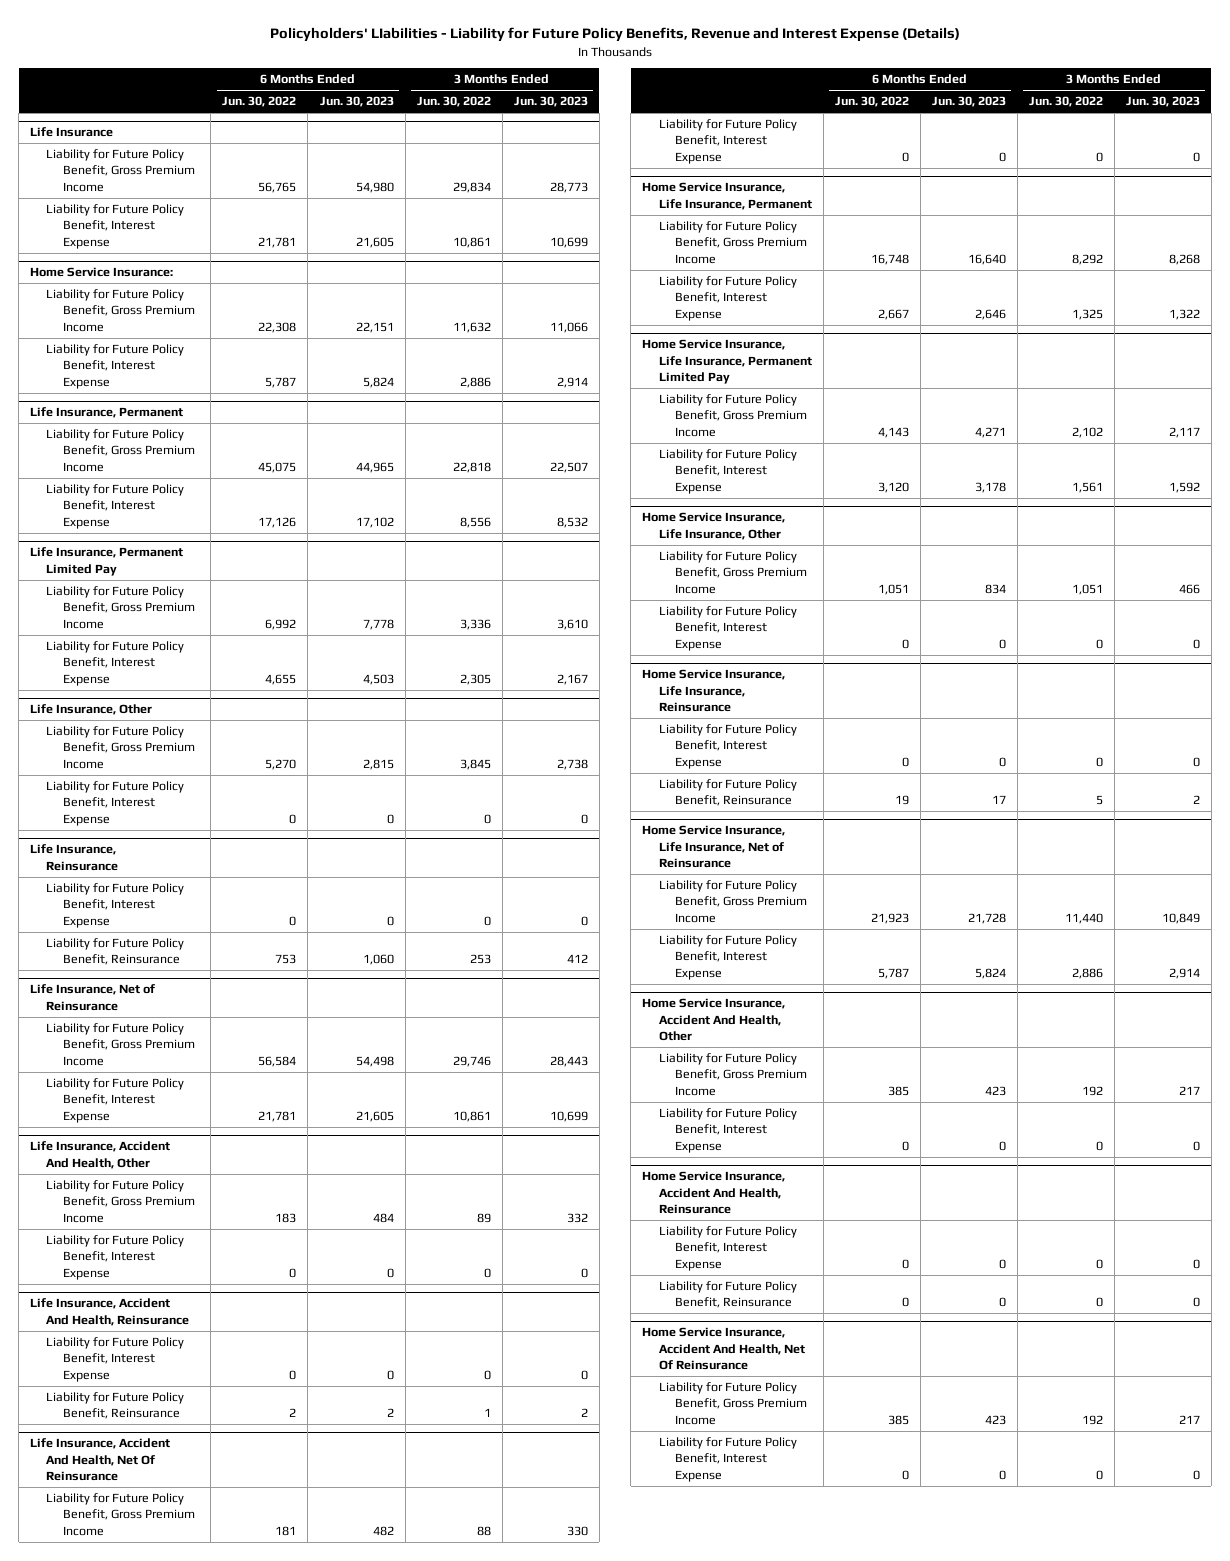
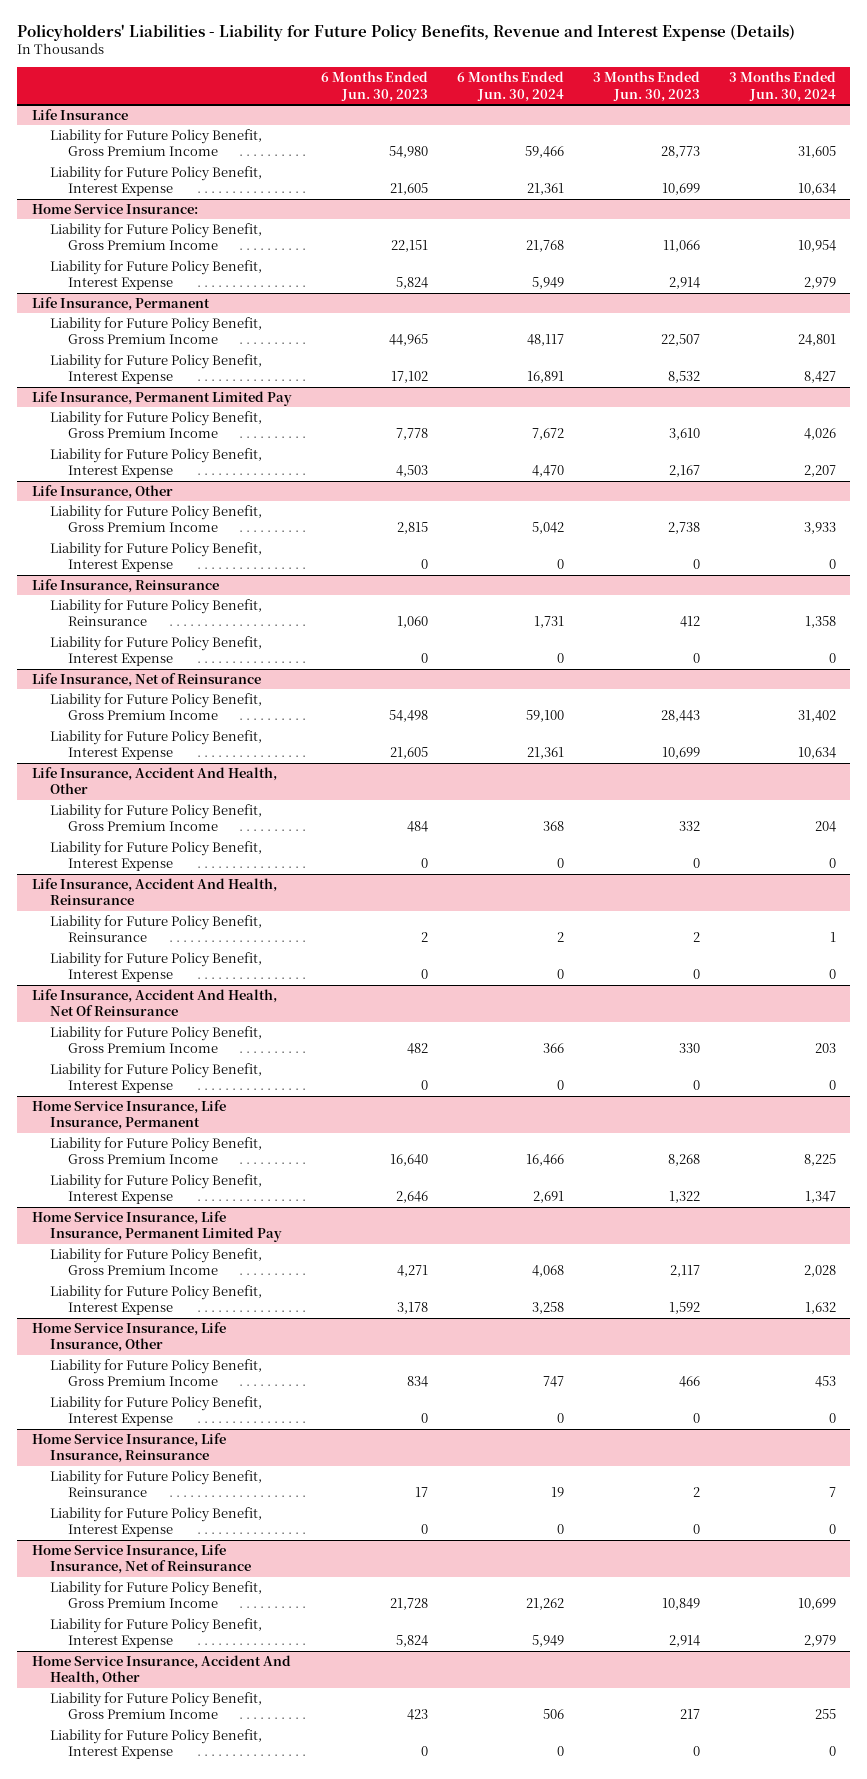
- Policyholders' LIabilities - Liability for Future Policy Benefits, Revenue and Interest Expense (Details)
+ Policyholders' Liabilities - Liability for Future Policy Benefits, Revenue and Interest Expense (Details)
- | 6 Months Ended Jun. 30, 2022 | 6 Months Ended Jun. 30, 2023 | 3 Months Ended Jun. 30, 2022 | 3 Months Ended Jun. 30, 2023
+ | 6 Months Ended Jun. 30, 2023 | 6 Months Ended Jun. 30, 2024 | 3 Months Ended Jun. 30, 2023 | 3 Months Ended Jun. 30, 2024
@ Life Insurance, Reinsurance
moved down: Liability for Future Policy Benefit, Interest Expense | 0 | 0 | 0 | 0
@ Life Insurance, Accident And Health, Reinsurance
moved down: Liability for Future Policy Benefit, Interest Expense | 0 | 0 | 0 | 0
@ Home Service Insurance, Life Insurance, Reinsurance
moved down: Liability for Future Policy Benefit, Interest Expense | 0 | 0 | 0 | 0
- Home Service Insurance, Accident And Health, Reinsurance
- Liability for Future Policy Benefit, Interest Expense | 0 | 0 | 0 | 0
- Liability for Future Policy Benefit, Reinsurance | 0 | 0 | 0 | 0
- Home Service Insurance, Accident And Health, Net Of Reinsurance
- Liability for Future Policy Benefit, Gross Premium Income | 385 | 423 | 192 | 217
- Liability for Future Policy Benefit, Interest Expense | 0 | 0 | 0 | 0

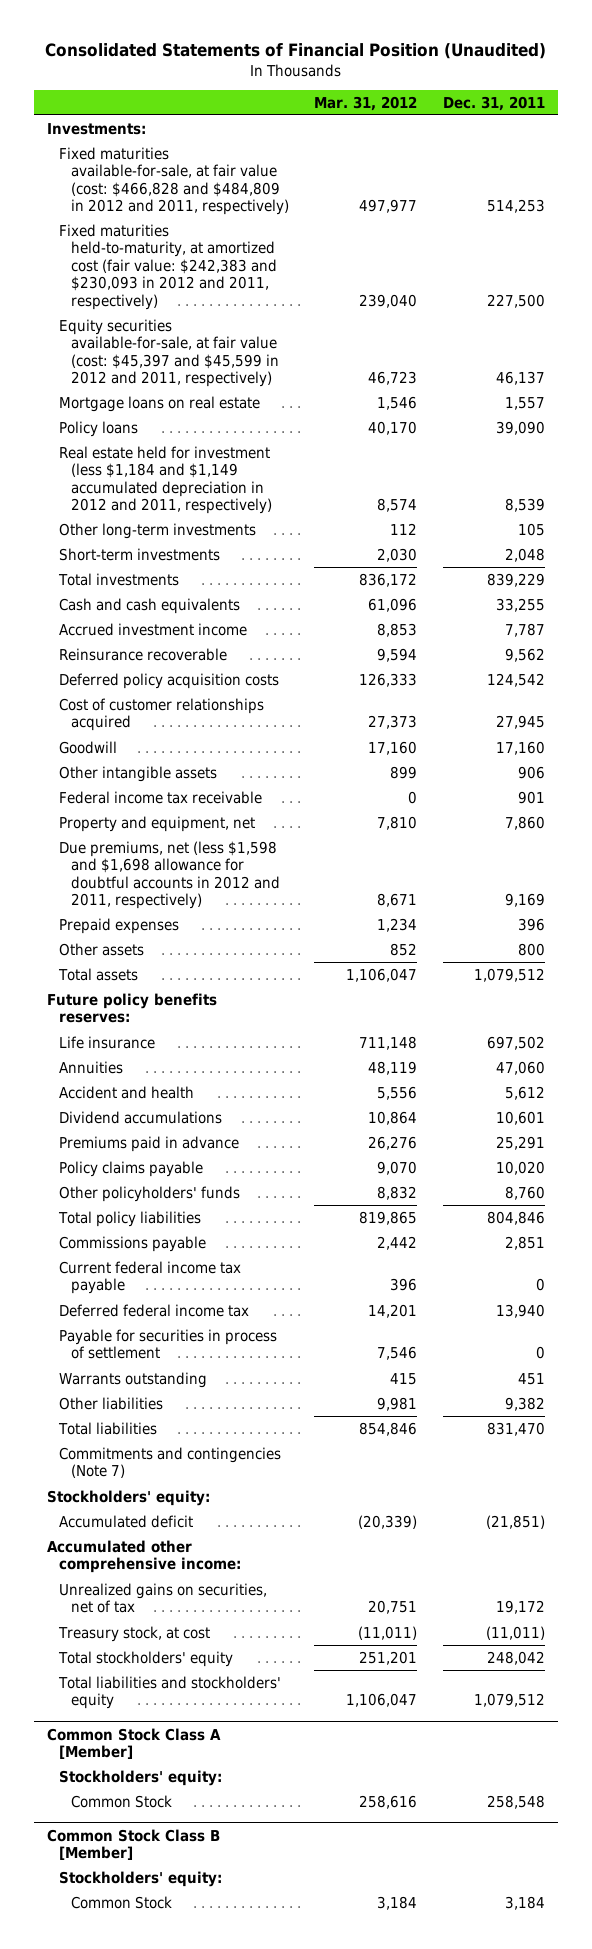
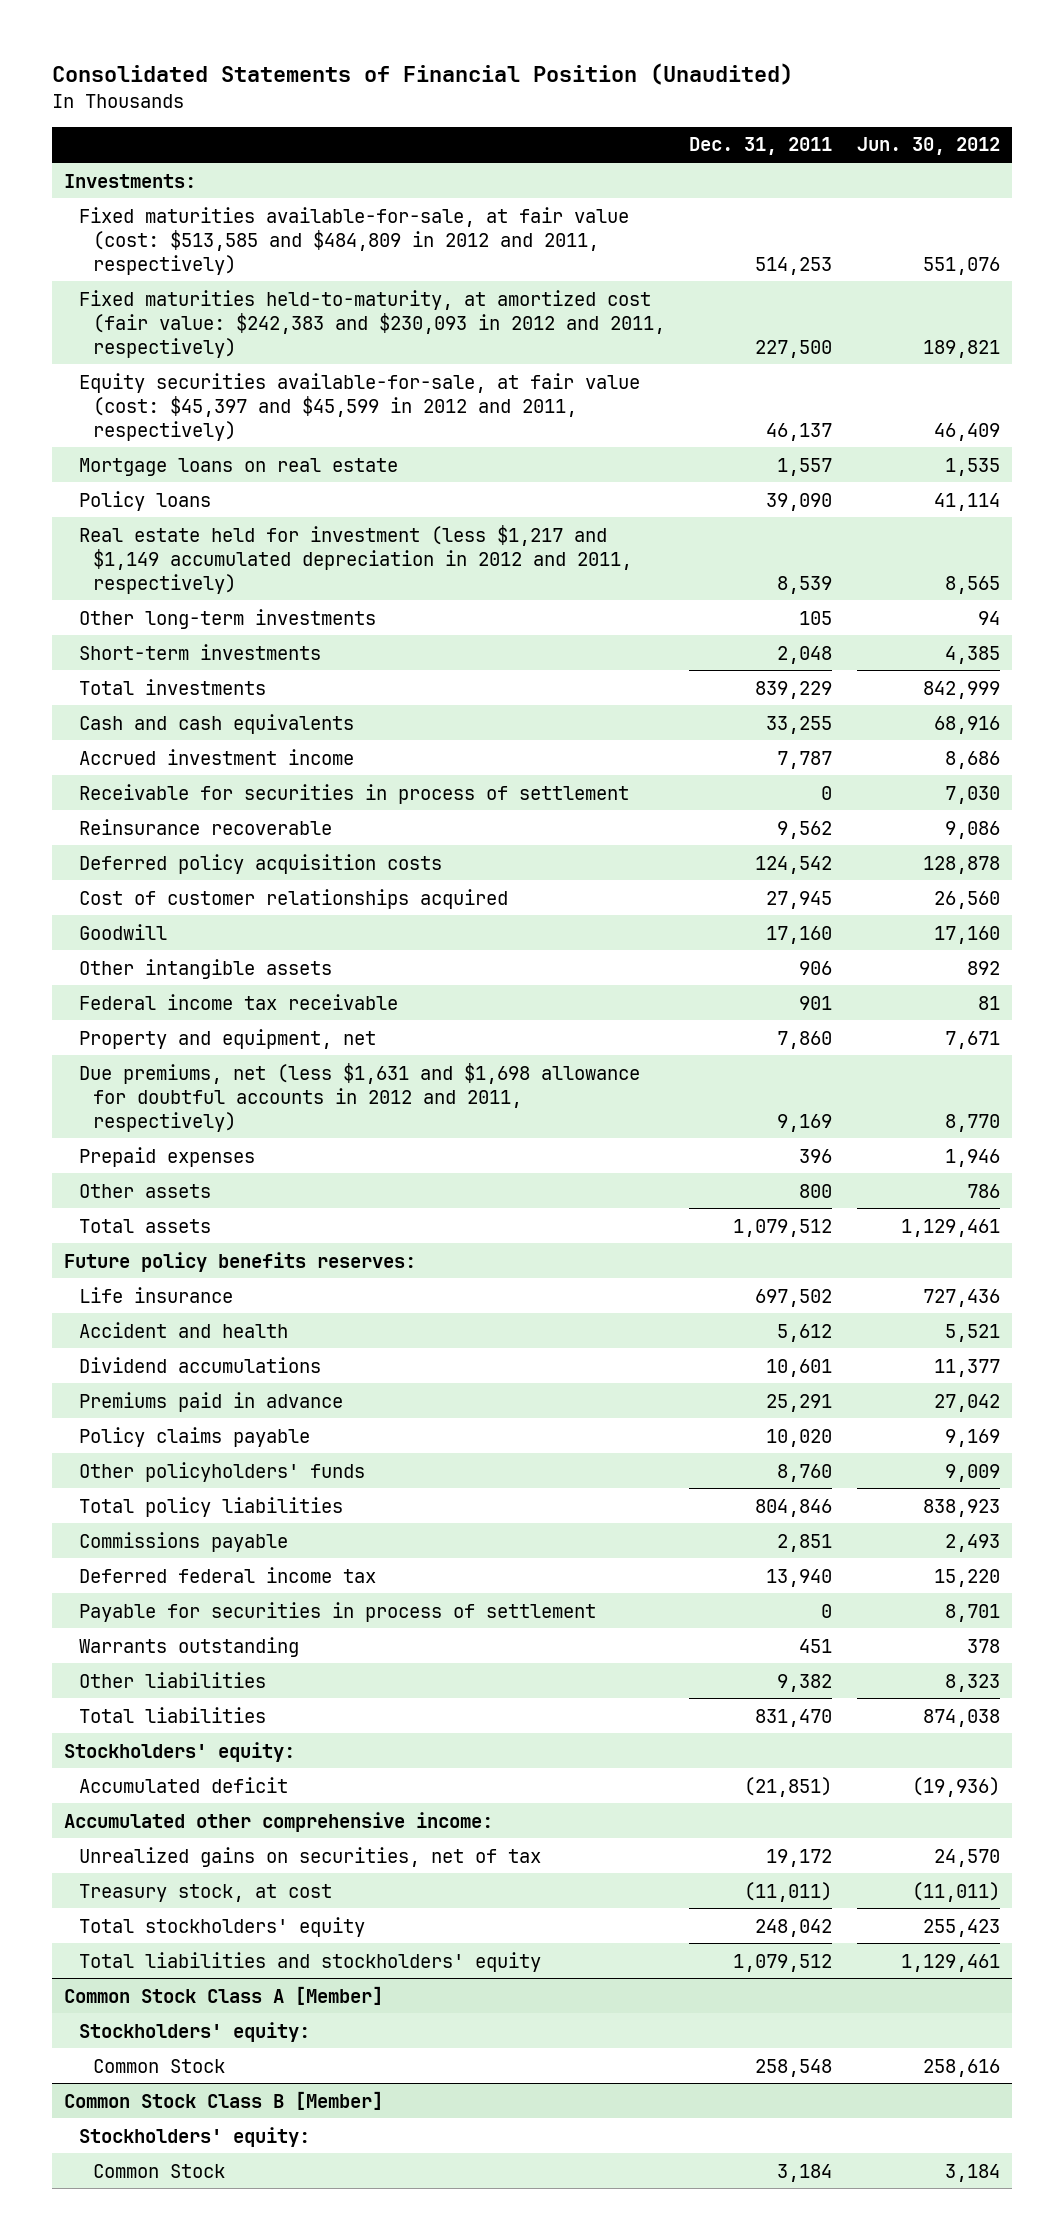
- | Mar. 31, 2012 | Dec. 31, 2011
+ | Dec. 31, 2011 | Jun. 30, 2012
- Fixed maturities available-for-sale, at fair value (cost: $466,828 and $484,809 in 2012 and 2011, respectively) | 497,977 | 514,253
+ Fixed maturities available-for-sale, at fair value (cost: $513,585 and $484,809 in 2012 and 2011, respectively) | 514,253 | 551,076
- Real estate held for investment (less $1,184 and $1,149 accumulated depreciation in 2012 and 2011, respectively) | 8,574 | 8,539
+ Real estate held for investment (less $1,217 and $1,149 accumulated depreciation in 2012 and 2011, respectively) | 8,539 | 8,565
+ Receivable for securities in process of settlement | 0 | 7,030
- Due premiums, net (less $1,598 and $1,698 allowance for doubtful accounts in 2012 and 2011, respectively) | 8,671 | 9,169
+ Due premiums, net (less $1,631 and $1,698 allowance for doubtful accounts in 2012 and 2011, respectively) | 9,169 | 8,770
- Annuities | 48,119 | 47,060
- Current federal income tax payable | 396 | 0
- Commitments and contingencies (Note 7)

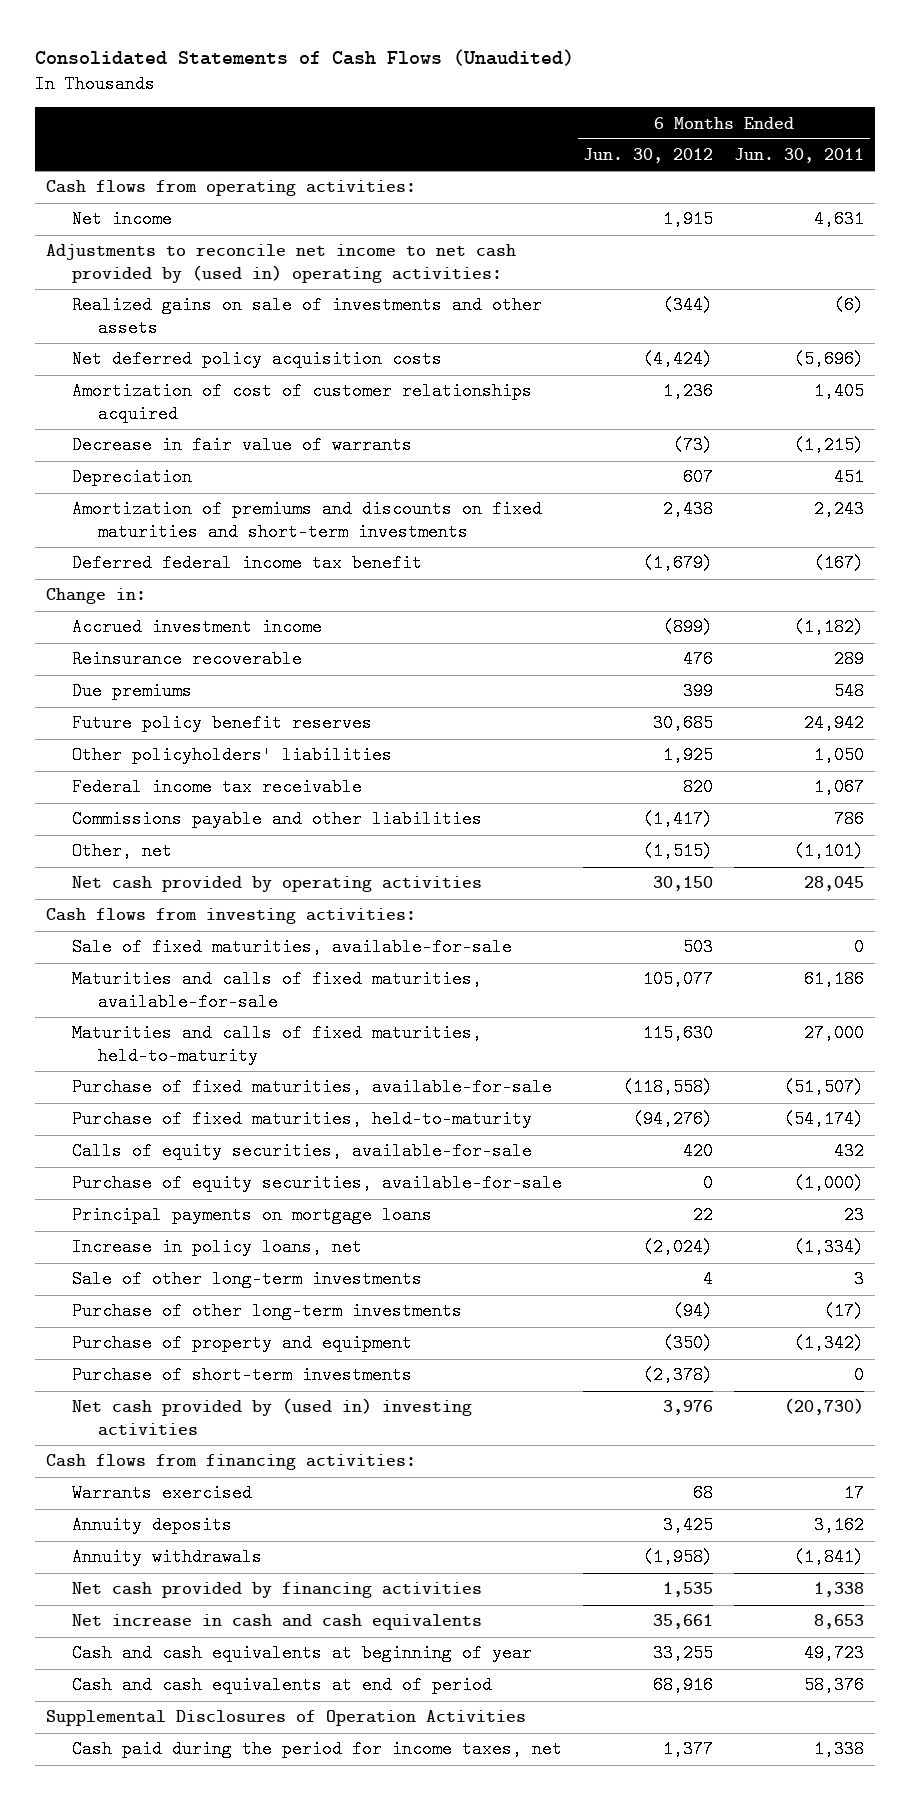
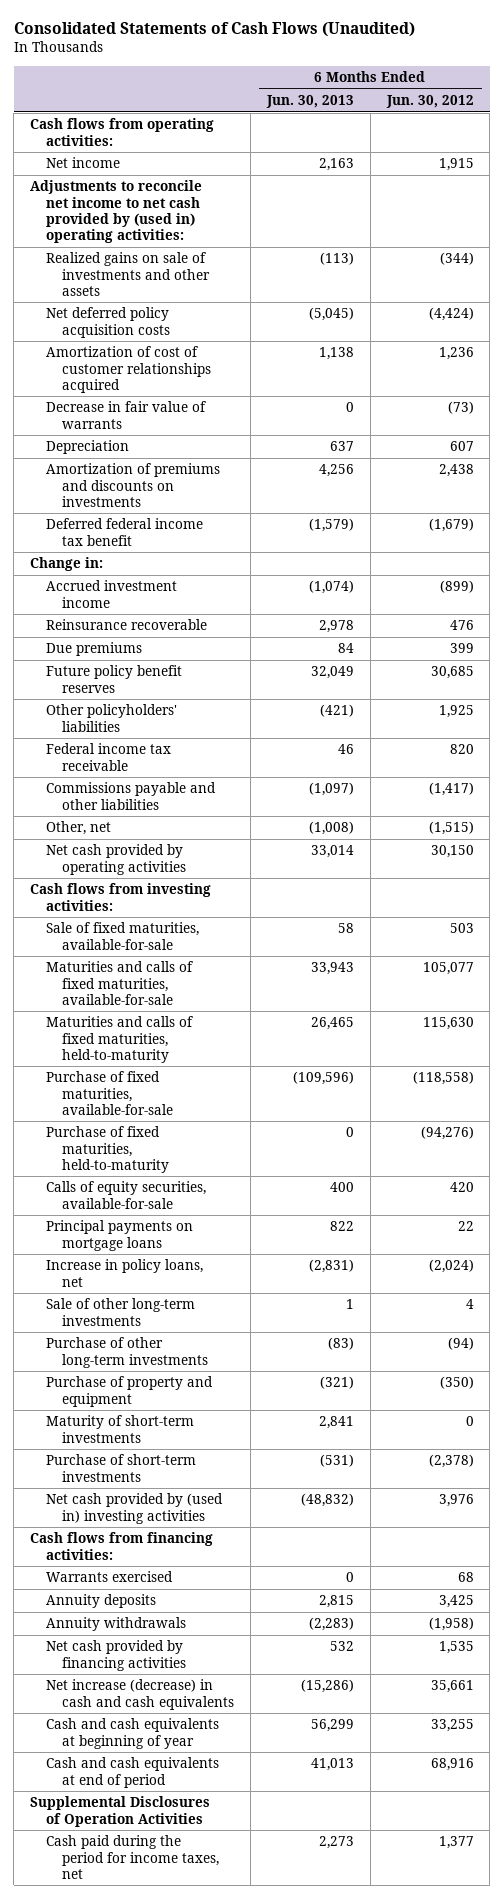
- | 6 Months Ended Jun. 30, 2012 | 6 Months Ended Jun. 30, 2011
+ | 6 Months Ended Jun. 30, 2013 | 6 Months Ended Jun. 30, 2012
- Amortization of premiums and discounts on fixed maturities and short-term investments | 2,438 | 2,243
+ Amortization of premiums and discounts on investments | 4,256 | 2,438
- Purchase of equity securities, available-for-sale | 0 | (1,000)
+ Maturity of short-term investments | 2,841 | 0
- Net increase in cash and cash equivalents | 35,661 | 8,653
+ Net increase (decrease) in cash and cash equivalents | (15,286) | 35,661

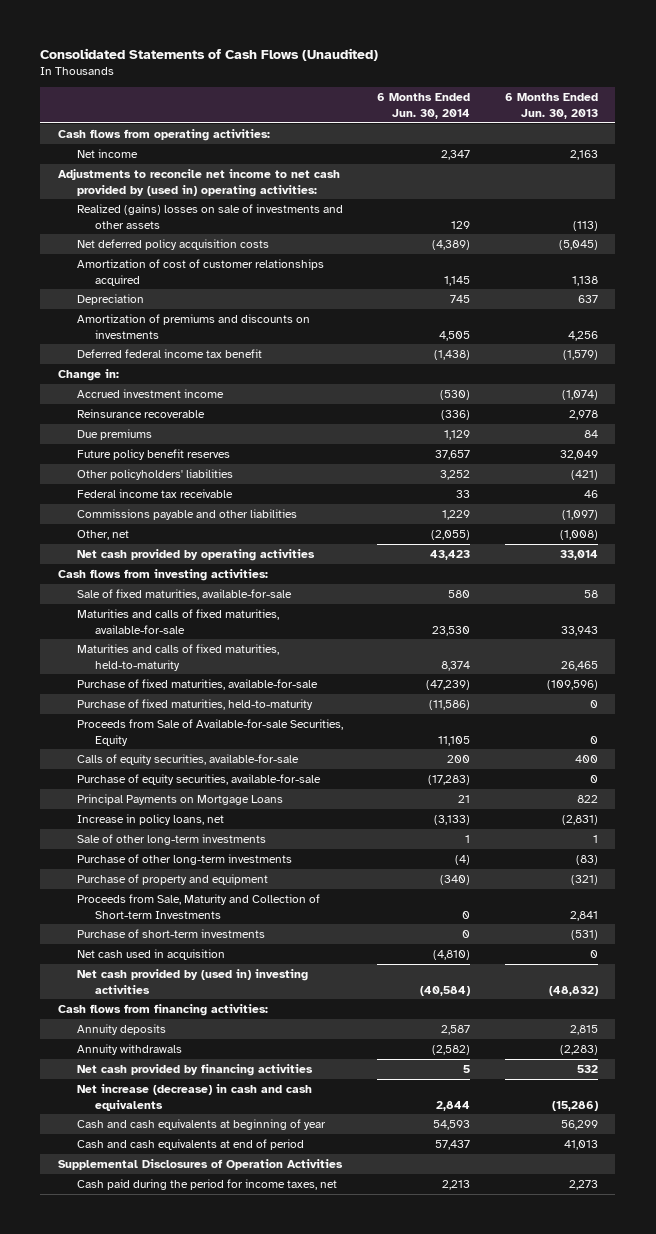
- | 6 Months Ended Jun. 30, 2013 | 6 Months Ended Jun. 30, 2012
+ | 6 Months Ended Jun. 30, 2014 | 6 Months Ended Jun. 30, 2013
- Realized gains on sale of investments and other assets | (113) | (344)
+ Realized (gains) losses on sale of investments and other assets | 129 | (113)
- Decrease in fair value of warrants | 0 | (73)
+ Proceeds from Sale of Available-for-sale Securities, Equity | 11,105 | 0
- Principal payments on mortgage loans | 822 | 22
+ Purchase of equity securities, available-for-sale | (17,283) | 0
+ Principal Payments on Mortgage Loans | 21 | 822
- Maturity of short-term investments | 2,841 | 0
+ Proceeds from Sale, Maturity and Collection of Short-term Investments | 0 | 2,841
+ Net cash used in acquisition | (4,810) | 0
- Warrants exercised | 0 | 68

